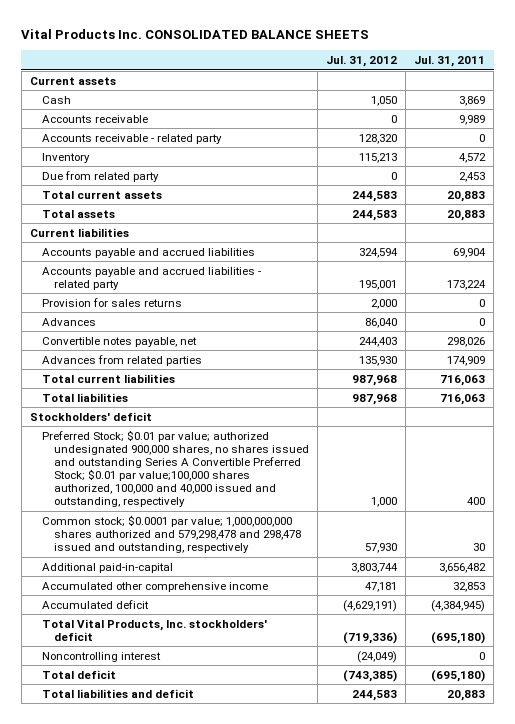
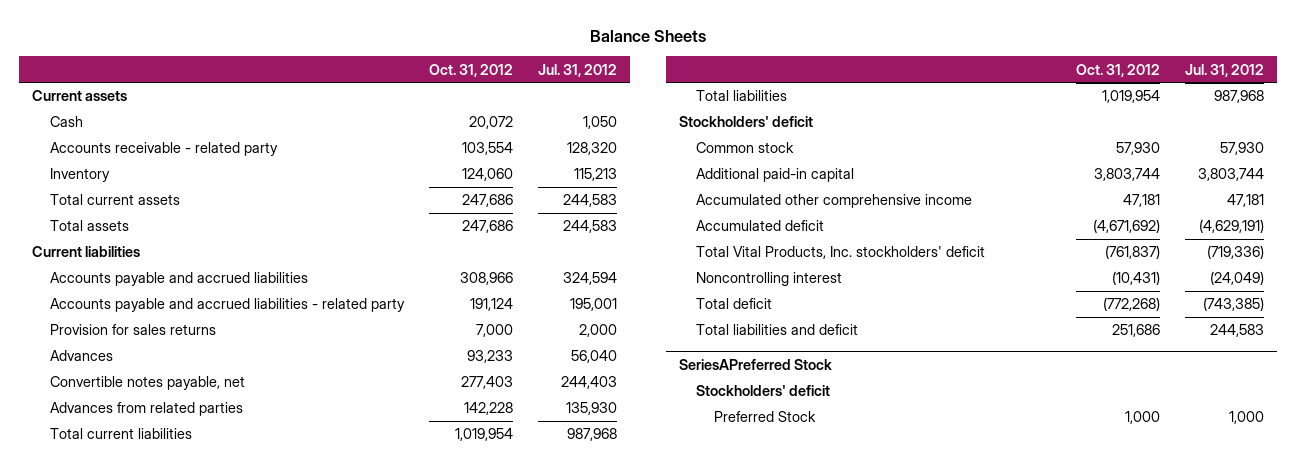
- Vital Products Inc. CONSOLIDATED BALANCE SHEETS
+ Balance Sheets
- | Jul. 31, 2012 | Jul. 31, 2011
+ | Oct. 31, 2012 | Jul. 31, 2012
- Accounts receivable | 0 | 9,989
- Due from related party | 0 | 2,453
- Advances | 86,040 | 0
+ Advances | 93,233 | 56,040
- Preferred Stock; $0.01 par value; authorized undesignated 900,000 shares, no shares issued and outstanding Series A Convertible Preferred Stock; $0.01 par value;100,000 shares authorized, 100,000 and 40,000 issued and outstanding, respectively | 1,000 | 400
- Common stock; $0.0001 par value; 1,000,000,000 shares authorized and 579,298,478 and 298,478 issued and outstanding, respectively | 57,930 | 30
- Additional paid-in-capital | 3,803,744 | 3,656,482
+ Common stock | 57,930 | 57,930
+ Additional paid-in capital | 3,803,744 | 3,803,744
+ SeriesAPreferred Stock
+ Stockholders' deficit
+ Preferred Stock | 1,000 | 1,000

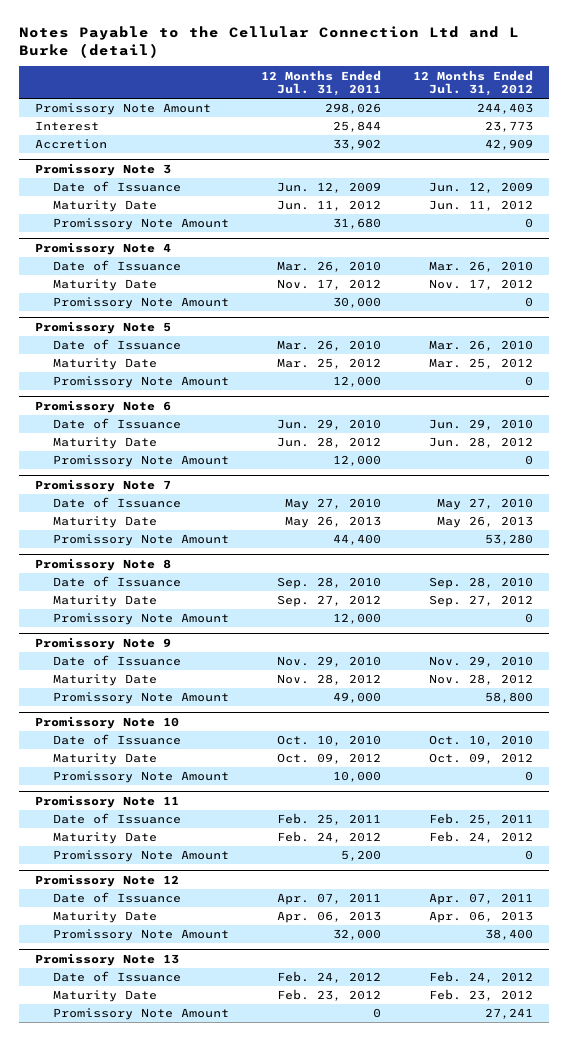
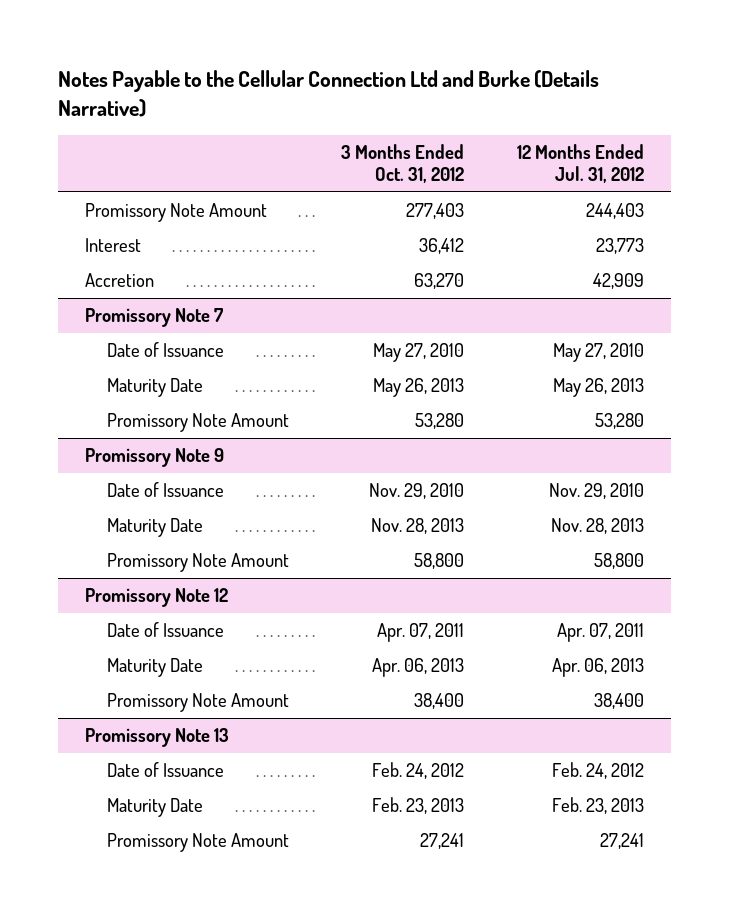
- Notes Payable to the Cellular Connection Ltd and L Burke (detail)
+ Notes Payable to the Cellular Connection Ltd and Burke (Details Narrative)
- | 12 Months Ended Jul. 31, 2011 | 12 Months Ended Jul. 31, 2012
+ | 3 Months Ended Oct. 31, 2012 | 12 Months Ended Jul. 31, 2012
- Promissory Note 3
- Date of Issuance | Jun. 12, 2009 | Jun. 12, 2009
- Maturity Date | Jun. 11, 2012 | Jun. 11, 2012
- Promissory Note Amount | 31,680 | 0
- Promissory Note 4
- Date of Issuance | Mar. 26, 2010 | Mar. 26, 2010
- Maturity Date | Nov. 17, 2012 | Nov. 17, 2012
- Promissory Note Amount | 30,000 | 0
- Promissory Note 5
- Date of Issuance | Mar. 26, 2010 | Mar. 26, 2010
- Maturity Date | Mar. 25, 2012 | Mar. 25, 2012
- Promissory Note Amount | 12,000 | 0
- Promissory Note 6
- Date of Issuance | Jun. 29, 2010 | Jun. 29, 2010
- Maturity Date | Jun. 28, 2012 | Jun. 28, 2012
- Promissory Note Amount | 12,000 | 0
- Promissory Note 8
- Date of Issuance | Sep. 28, 2010 | Sep. 28, 2010
- Maturity Date | Sep. 27, 2012 | Sep. 27, 2012
- Promissory Note Amount | 12,000 | 0
@ Promissory Note 9
- Maturity Date | Nov. 28, 2012 | Nov. 28, 2012
+ Maturity Date | Nov. 28, 2013 | Nov. 28, 2013
- Promissory Note 10
- Date of Issuance | Oct. 10, 2010 | Oct. 10, 2010
- Maturity Date | Oct. 09, 2012 | Oct. 09, 2012
- Promissory Note Amount | 10,000 | 0
- Promissory Note 11
- Date of Issuance | Feb. 25, 2011 | Feb. 25, 2011
- Maturity Date | Feb. 24, 2012 | Feb. 24, 2012
- Promissory Note Amount | 5,200 | 0
@ Promissory Note 13
- Maturity Date | Feb. 23, 2012 | Feb. 23, 2012
+ Maturity Date | Feb. 23, 2013 | Feb. 23, 2013

